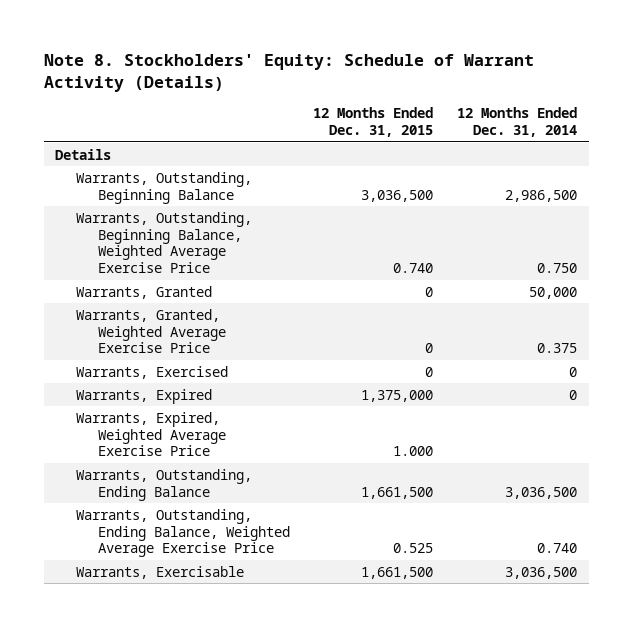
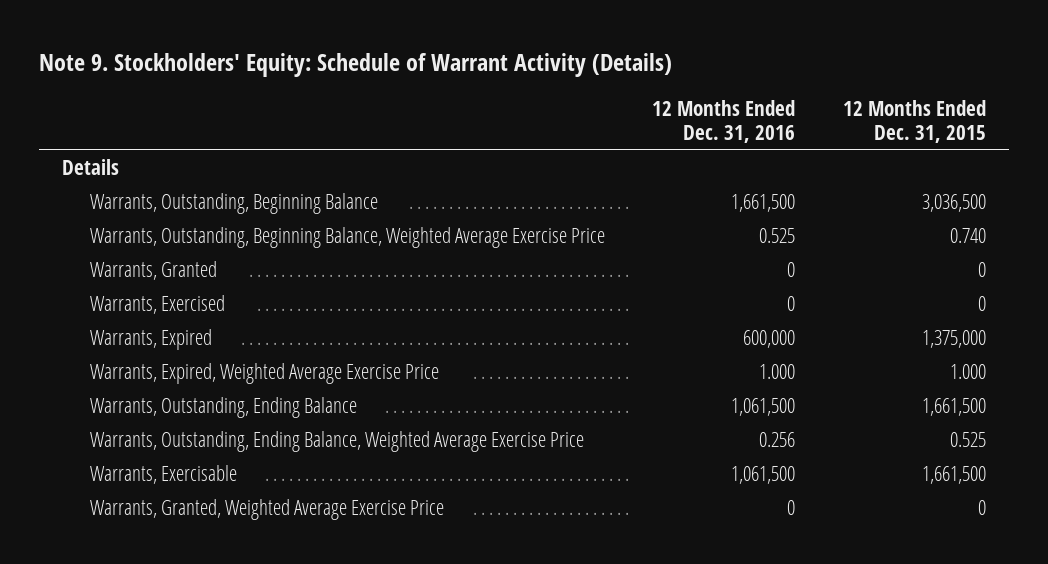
- Note 8. Stockholders' Equity: Schedule of Warrant Activity (Details)
+ Note 9. Stockholders' Equity: Schedule of Warrant Activity (Details)
- | 12 Months Ended Dec. 31, 2015 | 12 Months Ended Dec. 31, 2014
+ | 12 Months Ended Dec. 31, 2016 | 12 Months Ended Dec. 31, 2015
moved down: Warrants, Granted, Weighted Average Exercise Price | 0 | 0

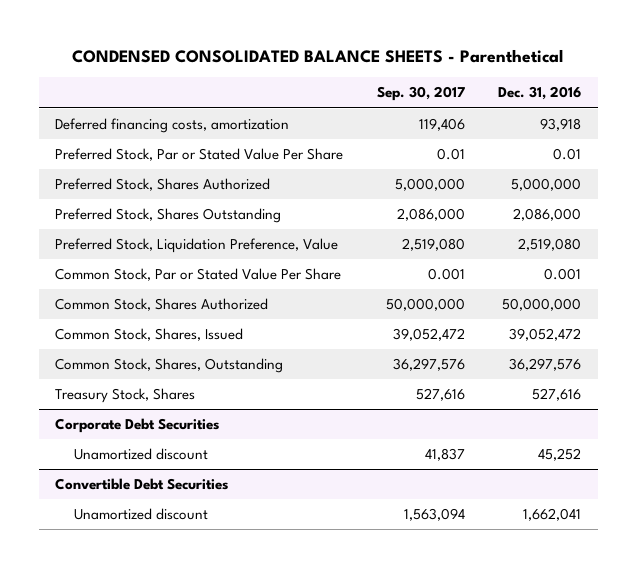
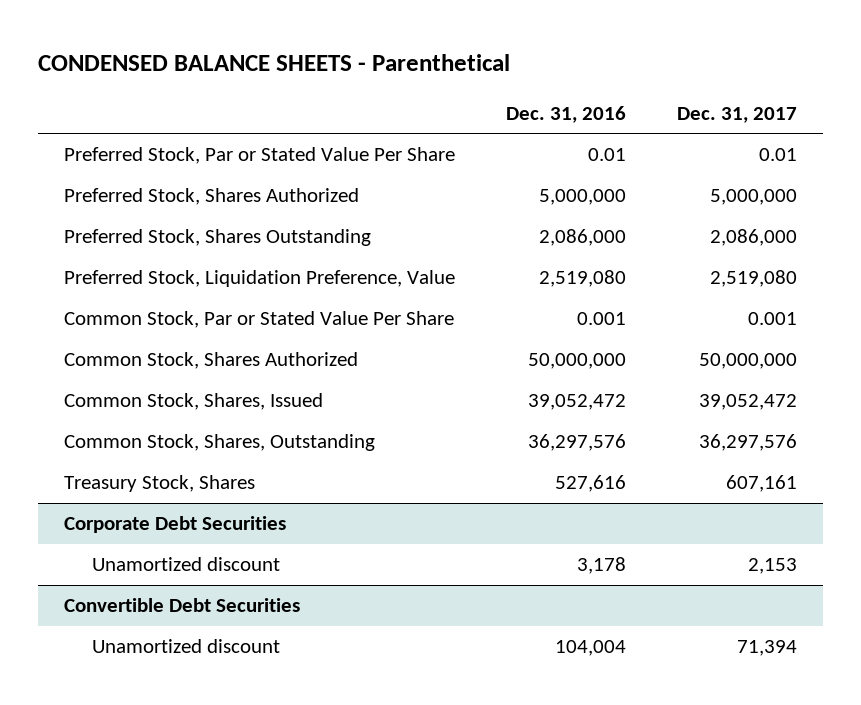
- CONDENSED CONSOLIDATED BALANCE SHEETS - Parenthetical
+ CONDENSED BALANCE SHEETS - Parenthetical
- | Sep. 30, 2017 | Dec. 31, 2016
+ | Dec. 31, 2016 | Dec. 31, 2017
- Deferred financing costs, amortization | 119,406 | 93,918
@ Corporate Debt Securities
- Unamortized discount | 41,837 | 45,252
+ Unamortized discount | 3,178 | 2,153
@ Convertible Debt Securities
- Unamortized discount | 1,563,094 | 1,662,041
+ Unamortized discount | 104,004 | 71,394

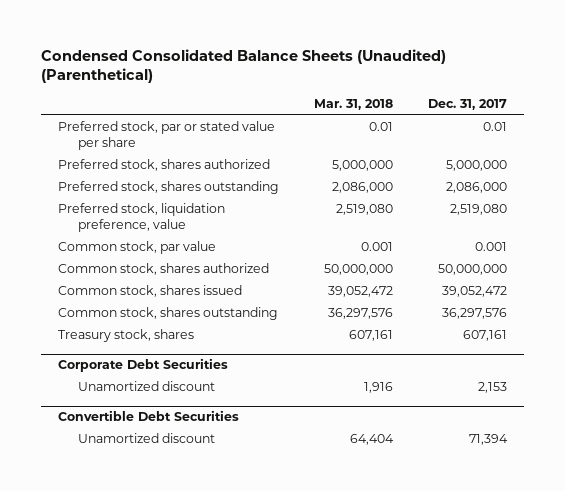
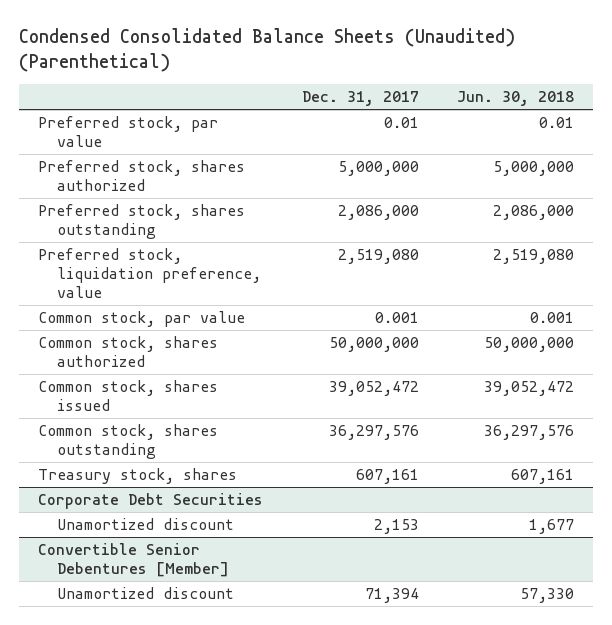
- | Mar. 31, 2018 | Dec. 31, 2017
+ | Dec. 31, 2017 | Jun. 30, 2018
- Preferred stock, par or stated value per share | 0.01 | 0.01
+ Preferred stock, par value | 0.01 | 0.01
- Convertible Debt Securities
+ Convertible Senior Debentures [Member]

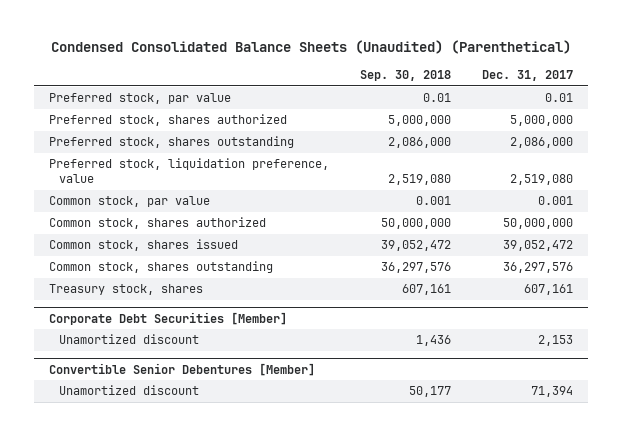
- | Dec. 31, 2017 | Jun. 30, 2018
+ | Sep. 30, 2018 | Dec. 31, 2017
- Corporate Debt Securities
+ Corporate Debt Securities [Member]

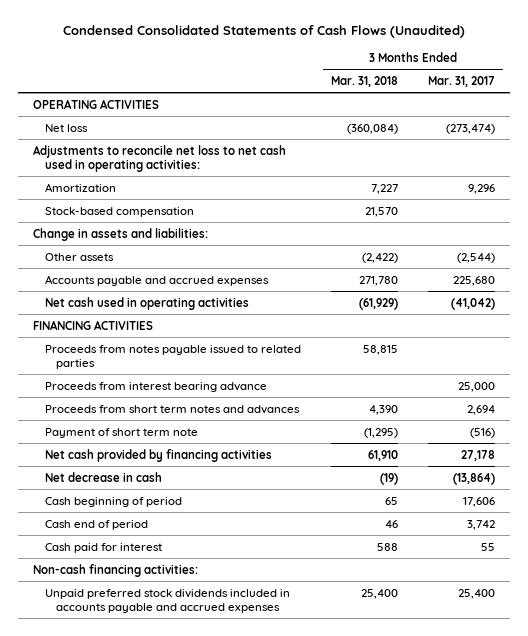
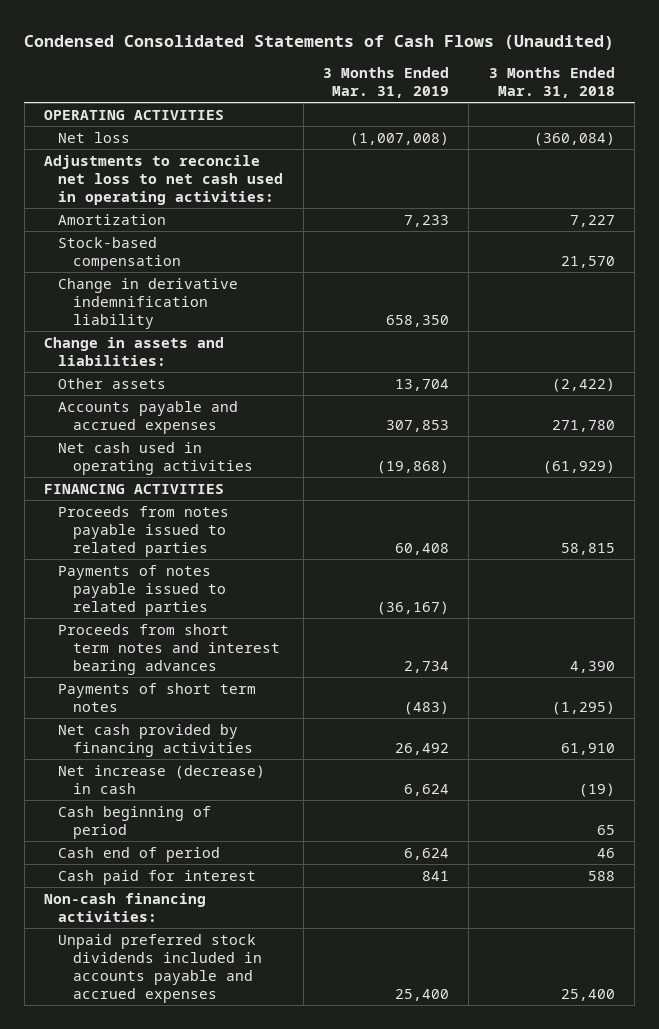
- | 3 Months Ended Mar. 31, 2018 | 3 Months Ended Mar. 31, 2017
+ | 3 Months Ended Mar. 31, 2019 | 3 Months Ended Mar. 31, 2018
+ Change in derivative indemnification liability | 658,350 |
- Proceeds from interest bearing advance | | 25,000
- Proceeds from short term notes and advances | 4,390 | 2,694
- Payment of short term note | (1,295) | (516)
+ Payments of notes payable issued to related parties | (36,167) |
+ Proceeds from short term notes and interest bearing advances | 2,734 | 4,390
+ Payments of short term notes | (483) | (1,295)
- Net decrease in cash | (19) | (13,864)
+ Net increase (decrease) in cash | 6,624 | (19)

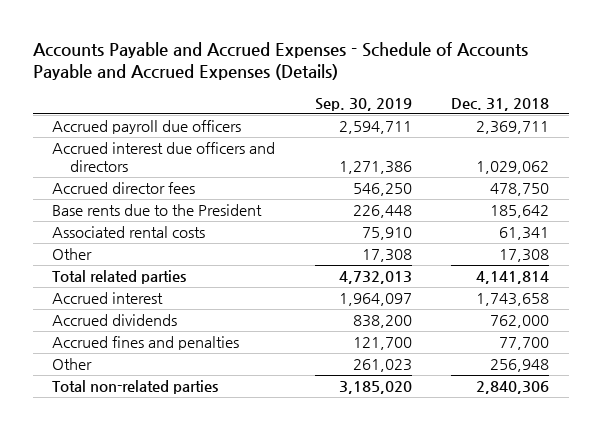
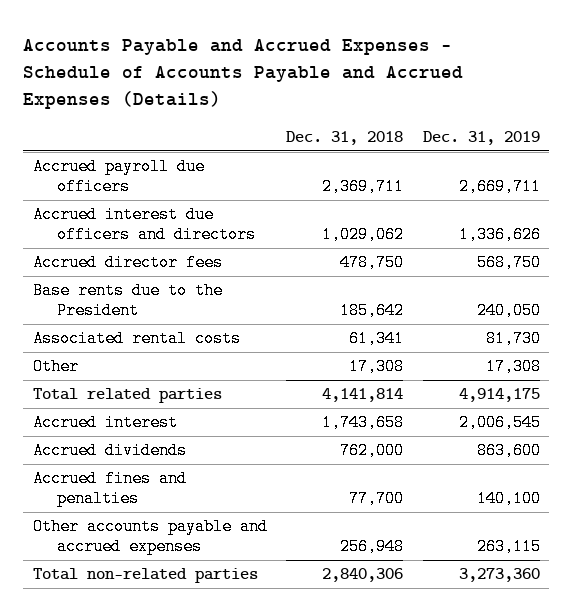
- | Sep. 30, 2019 | Dec. 31, 2018
+ | Dec. 31, 2018 | Dec. 31, 2019
- Other | 261,023 | 256,948
+ Other accounts payable and accrued expenses | 256,948 | 263,115

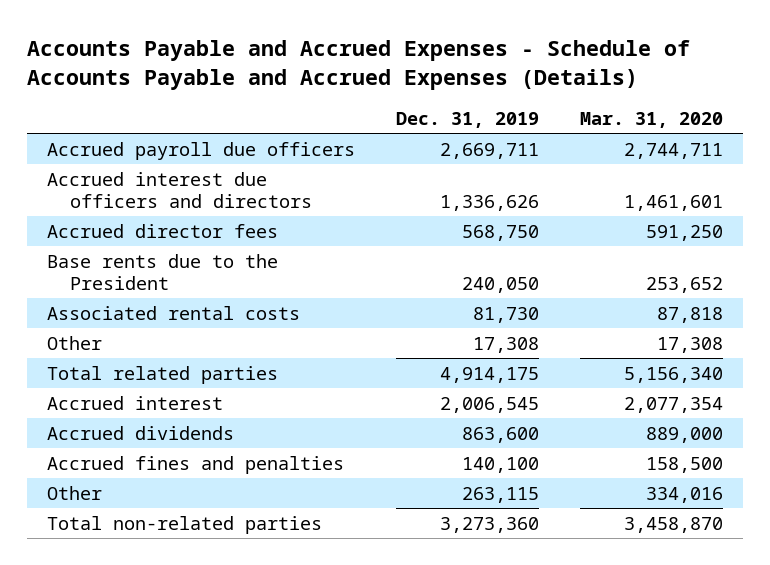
- | Dec. 31, 2018 | Dec. 31, 2019
+ | Dec. 31, 2019 | Mar. 31, 2020
- Other accounts payable and accrued expenses | 256,948 | 263,115
+ Other | 263,115 | 334,016

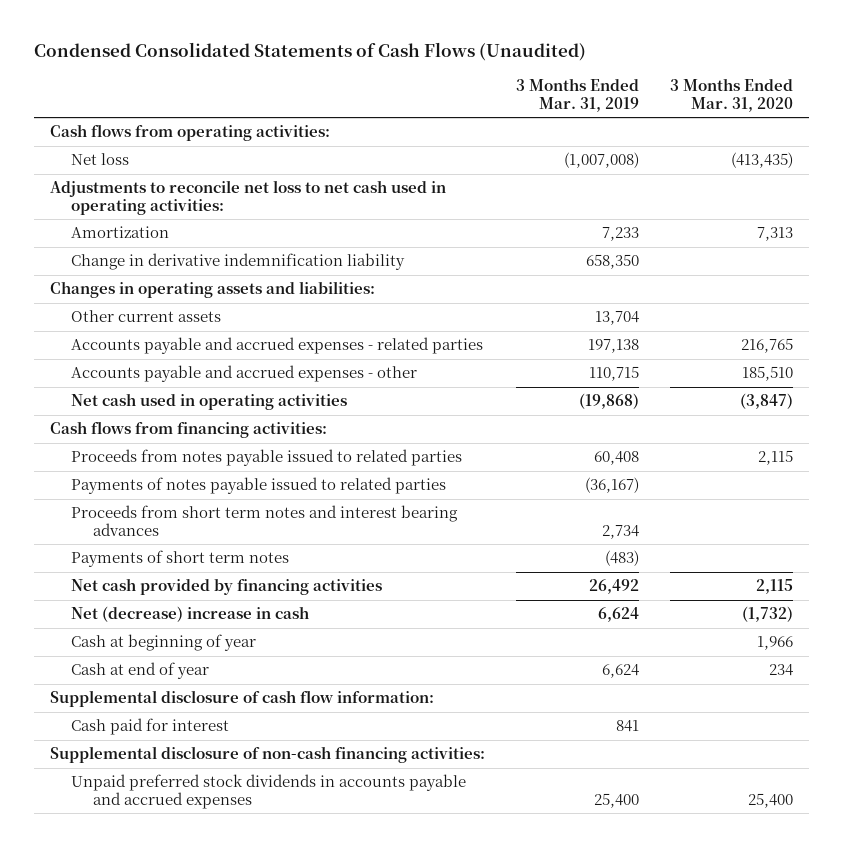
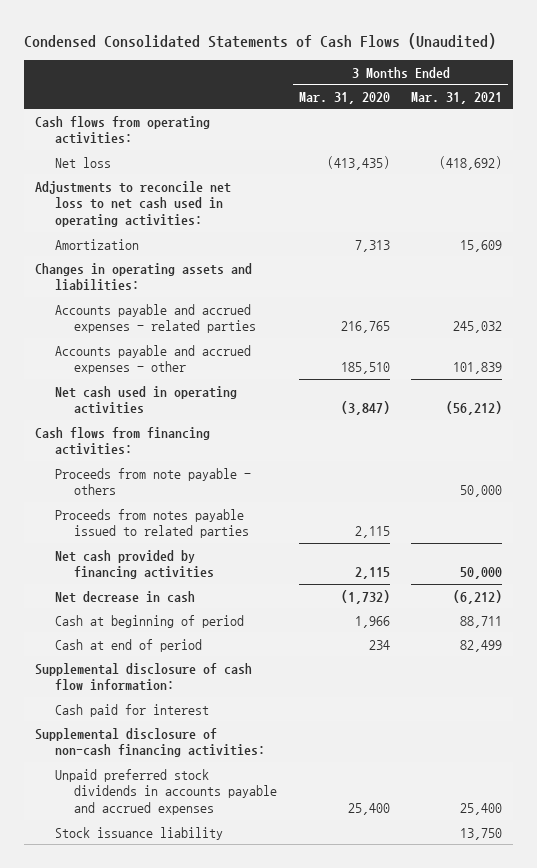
- | 3 Months Ended Mar. 31, 2019 | 3 Months Ended Mar. 31, 2020
+ | 3 Months Ended Mar. 31, 2020 | 3 Months Ended Mar. 31, 2021
- Change in derivative indemnification liability | 658,350 |
- Other current assets | 13,704 |
+ Proceeds from note payable - others | | 50,000
- Payments of notes payable issued to related parties | (36,167) |
- Proceeds from short term notes and interest bearing advances | 2,734 |
- Payments of short term notes | (483) |
- Net (decrease) increase in cash | 6,624 | (1,732)
- Cash at beginning of year | | 1,966
- Cash at end of year | 6,624 | 234
+ Net decrease in cash | (1,732) | (6,212)
+ Cash at beginning of period | 1,966 | 88,711
+ Cash at end of period | 234 | 82,499
+ Stock issuance liability | | 13,750

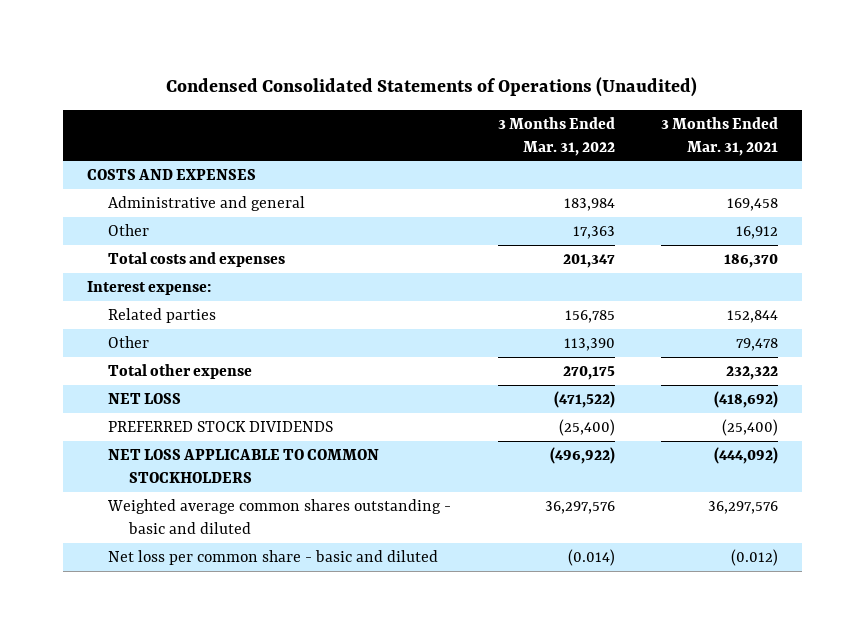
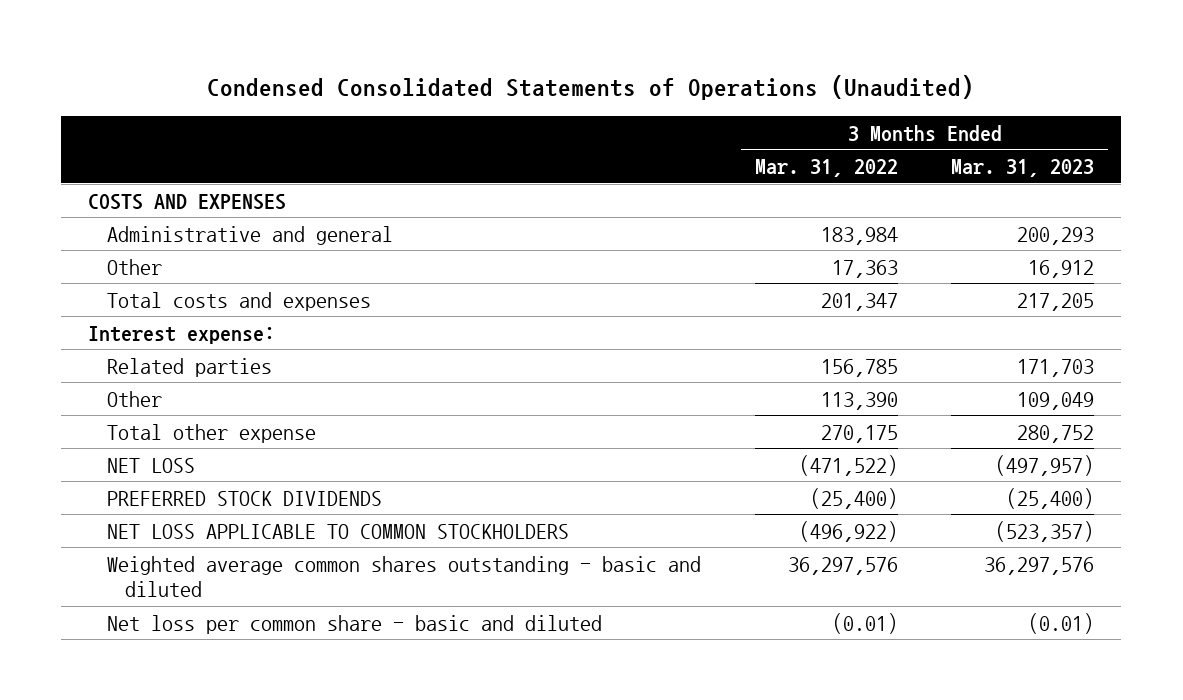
- | 3 Months Ended Mar. 31, 2022 | 3 Months Ended Mar. 31, 2021
+ | 3 Months Ended Mar. 31, 2022 | 3 Months Ended Mar. 31, 2023
- Net loss per common share - basic and diluted | (0.014) | (0.012)
+ Net loss per common share - basic and diluted | (0.01) | (0.01)

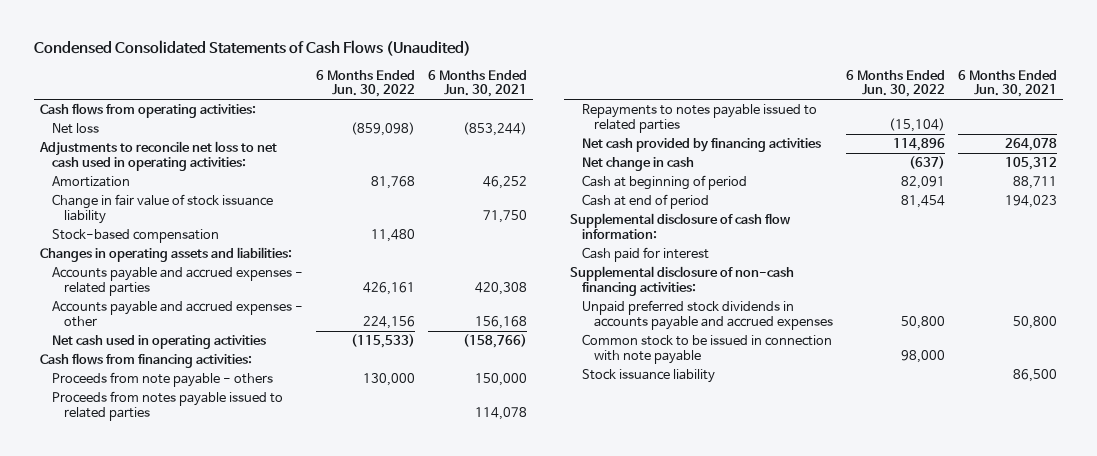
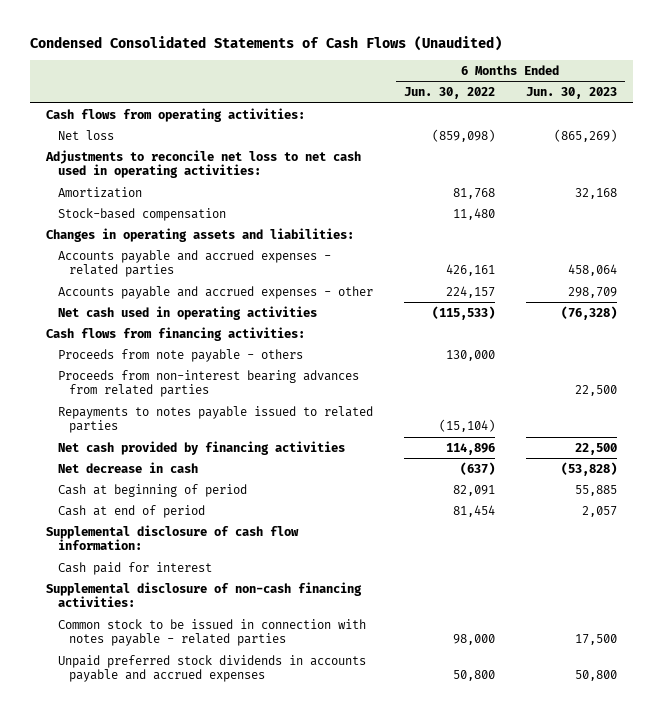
- | 6 Months Ended Jun. 30, 2022 | 6 Months Ended Jun. 30, 2021
+ | 6 Months Ended Jun. 30, 2022 | 6 Months Ended Jun. 30, 2023
- Change in fair value of stock issuance liability | | 71,750
- Accounts payable and accrued expenses - other | 224,156 | 156,168
+ Accounts payable and accrued expenses - other | 224,157 | 298,709
- Proceeds from notes payable issued to related parties | | 114,078
+ Proceeds from non-interest bearing advances from related parties | | 22,500
- Net change in cash | (637) | 105,312
+ Net decrease in cash | (637) | (53,828)
+ Common stock to be issued in connection with notes payable - related parties | 98,000 | 17,500
- Common stock to be issued in connection with note payable | 98,000 |
- Stock issuance liability | | 86,500

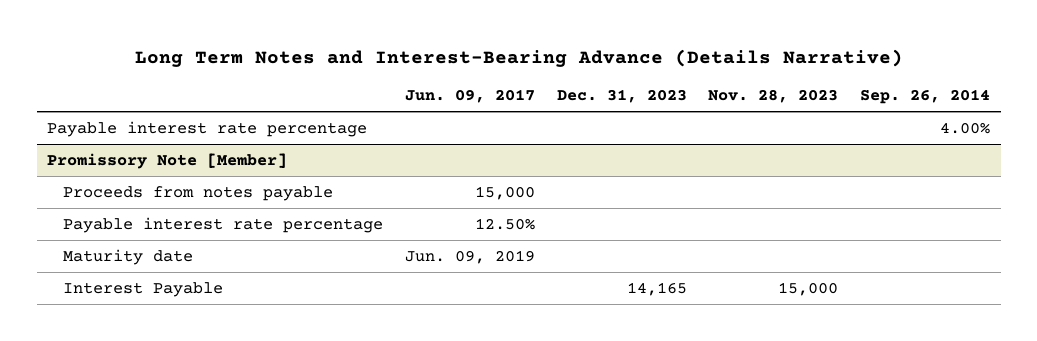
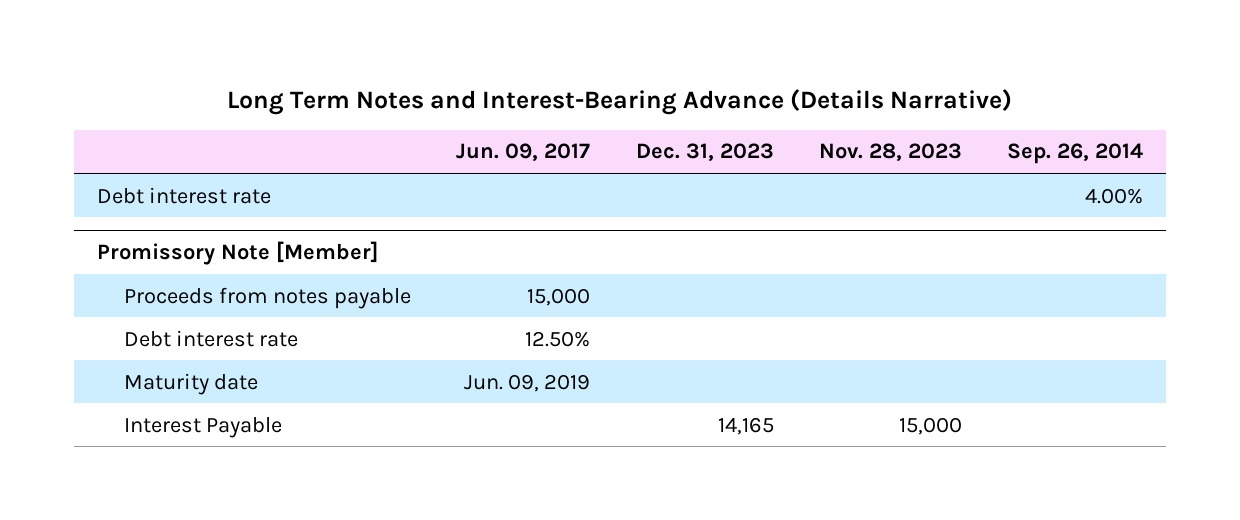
- Payable interest rate percentage | | | | 4.00%
+ Debt interest rate | | | | 4.00%
@ Promissory Note [Member]
- Payable interest rate percentage | 12.50% | | |
+ Debt interest rate | 12.50% | | |

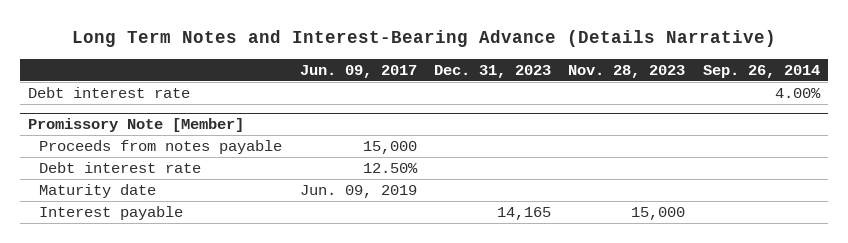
@ Promissory Note [Member]
- Interest Payable | | 14,165 | 15,000 |
+ Interest payable | | 14,165 | 15,000 |

